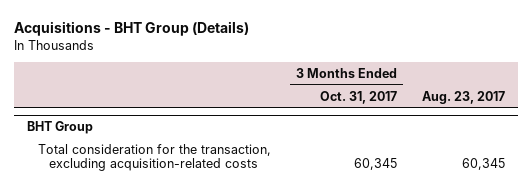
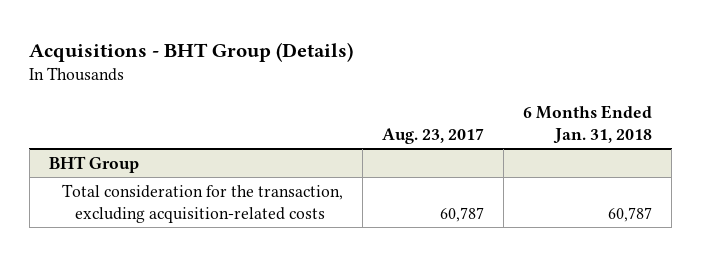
- | 3 Months Ended Oct. 31, 2017 | Aug. 23, 2017
+ | Aug. 23, 2017 | 6 Months Ended Jan. 31, 2018
@ BHT Group
- Total consideration for the transaction, excluding acquisition-related costs | 60,345 | 60,345
+ Total consideration for the transaction, excluding acquisition-related costs | 60,787 | 60,787

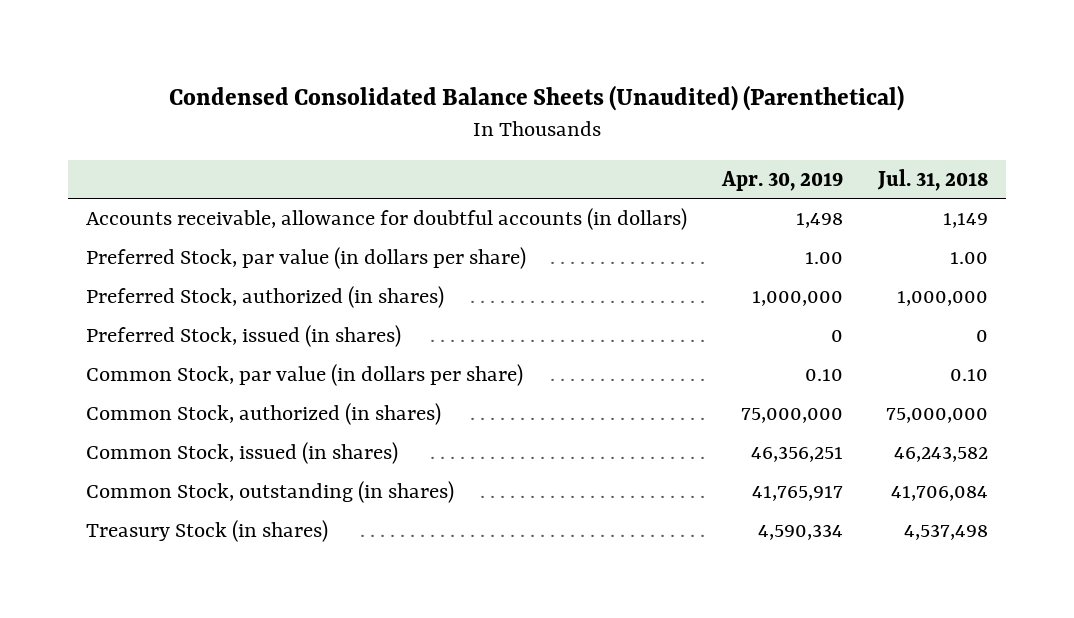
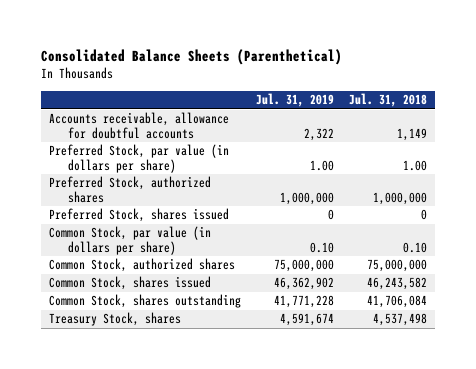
- Condensed Consolidated Balance Sheets (Unaudited) (Parenthetical)
+ Consolidated Balance Sheets (Parenthetical)
- | Apr. 30, 2019 | Jul. 31, 2018
+ | Jul. 31, 2019 | Jul. 31, 2018
- Accounts receivable, allowance for doubtful accounts (in dollars) | 1,498 | 1,149
+ Accounts receivable, allowance for doubtful accounts | 2,322 | 1,149
- Preferred Stock, authorized (in shares) | 1,000,000 | 1,000,000
- Preferred Stock, issued (in shares) | 0 | 0
+ Preferred Stock, authorized shares | 1,000,000 | 1,000,000
+ Preferred Stock, shares issued | 0 | 0
- Common Stock, authorized (in shares) | 75,000,000 | 75,000,000
- Common Stock, issued (in shares) | 46,356,251 | 46,243,582
- Common Stock, outstanding (in shares) | 41,765,917 | 41,706,084
- Treasury Stock (in shares) | 4,590,334 | 4,537,498
+ Common Stock, authorized shares | 75,000,000 | 75,000,000
+ Common Stock, shares issued | 46,362,902 | 46,243,582
+ Common Stock, shares outstanding | 41,771,228 | 41,706,084
+ Treasury Stock, shares | 4,591,674 | 4,537,498

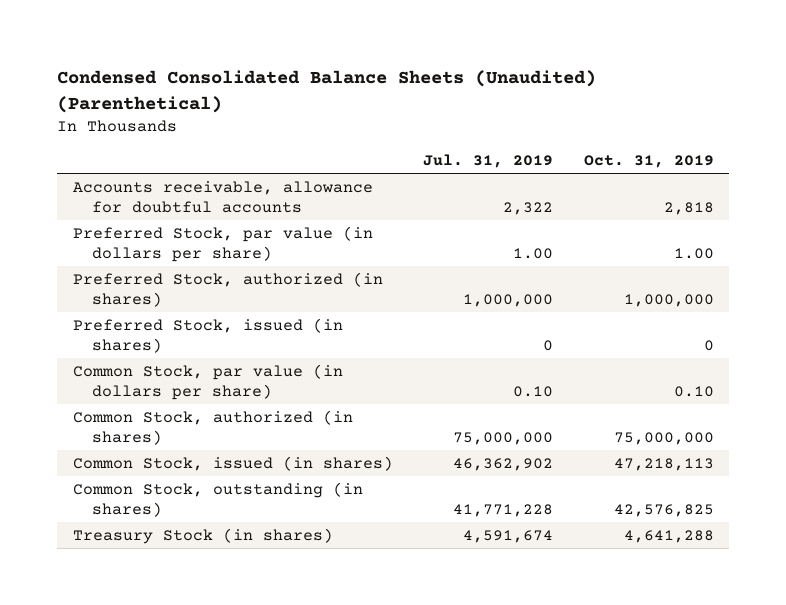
- Consolidated Balance Sheets (Parenthetical)
+ Condensed Consolidated Balance Sheets (Unaudited) (Parenthetical)
- | Jul. 31, 2019 | Jul. 31, 2018
+ | Jul. 31, 2019 | Oct. 31, 2019
- Preferred Stock, authorized shares | 1,000,000 | 1,000,000
- Preferred Stock, shares issued | 0 | 0
+ Preferred Stock, authorized (in shares) | 1,000,000 | 1,000,000
+ Preferred Stock, issued (in shares) | 0 | 0
- Common Stock, authorized shares | 75,000,000 | 75,000,000
- Common Stock, shares issued | 46,362,902 | 46,243,582
- Common Stock, shares outstanding | 41,771,228 | 41,706,084
- Treasury Stock, shares | 4,591,674 | 4,537,498
+ Common Stock, authorized (in shares) | 75,000,000 | 75,000,000
+ Common Stock, issued (in shares) | 46,362,902 | 47,218,113
+ Common Stock, outstanding (in shares) | 41,771,228 | 42,576,825
+ Treasury Stock (in shares) | 4,591,674 | 4,641,288

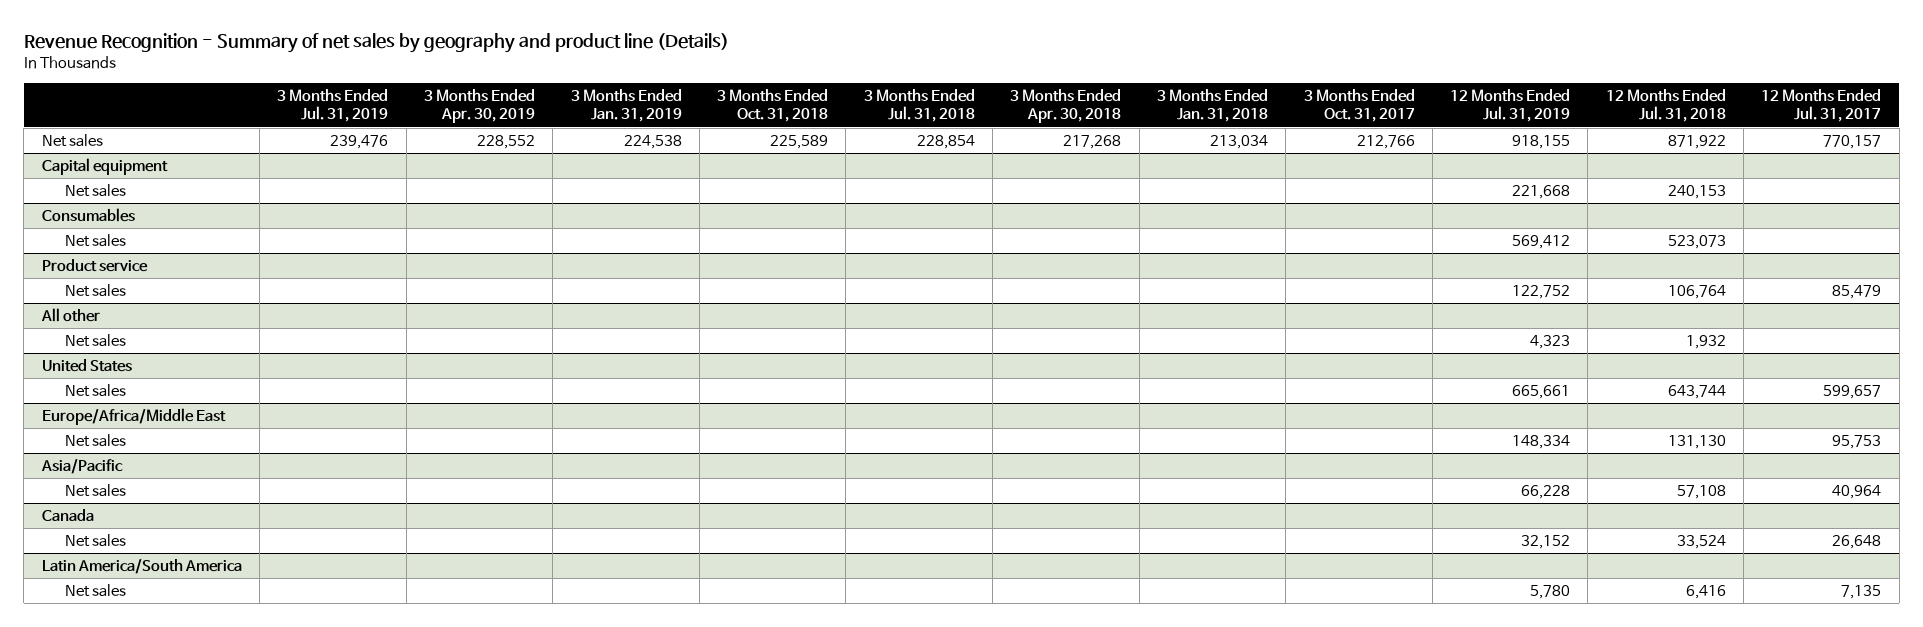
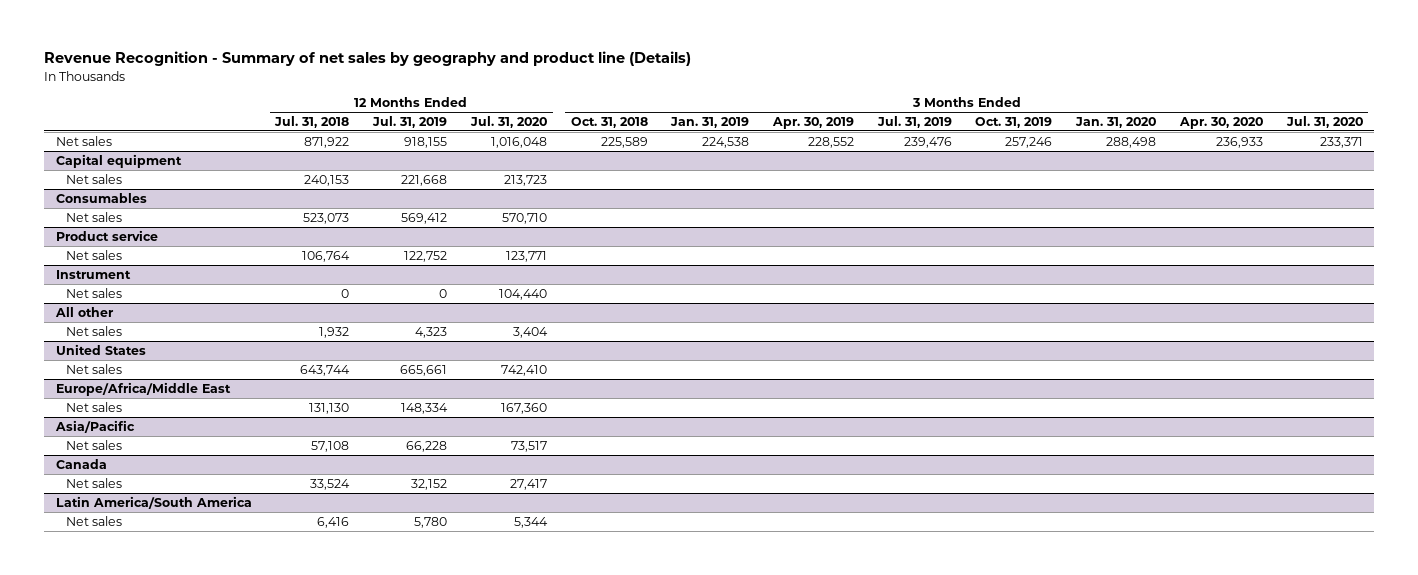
- | 3 Months Ended Jul. 31, 2019 | 3 Months Ended Apr. 30, 2019 | 3 Months Ended Jan. 31, 2019 | 3 Months Ended Oct. 31, 2018 | 3 Months Ended Jul. 31, 2018 | 3 Months Ended Apr. 30, 2018 | 3 Months Ended Jan. 31, 2018 | 3 Months Ended Oct. 31, 2017 | 12 Months Ended Jul. 31, 2019 | 12 Months Ended Jul. 31, 2018 | 12 Months Ended Jul. 31, 2017
+ | 12 Months Ended Jul. 31, 2018 | 12 Months Ended Jul. 31, 2019 | 12 Months Ended Jul. 31, 2020 | 3 Months Ended Oct. 31, 2018 | 3 Months Ended Jan. 31, 2019 | 3 Months Ended Apr. 30, 2019 | 3 Months Ended Jul. 31, 2019 | 3 Months Ended Oct. 31, 2019 | 3 Months Ended Jan. 31, 2020 | 3 Months Ended Apr. 30, 2020 | 3 Months Ended Jul. 31, 2020
+ Instrument
+ Net sales | 0 | 0 | 104,440 | | | | | | | |

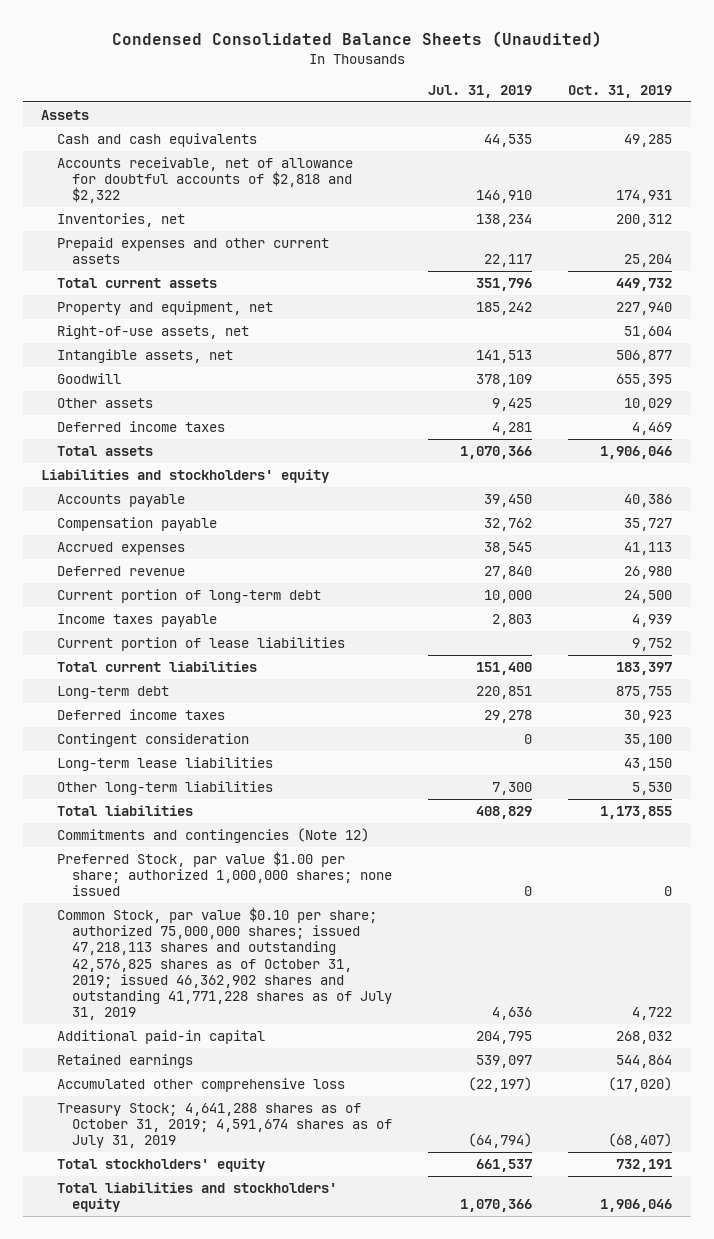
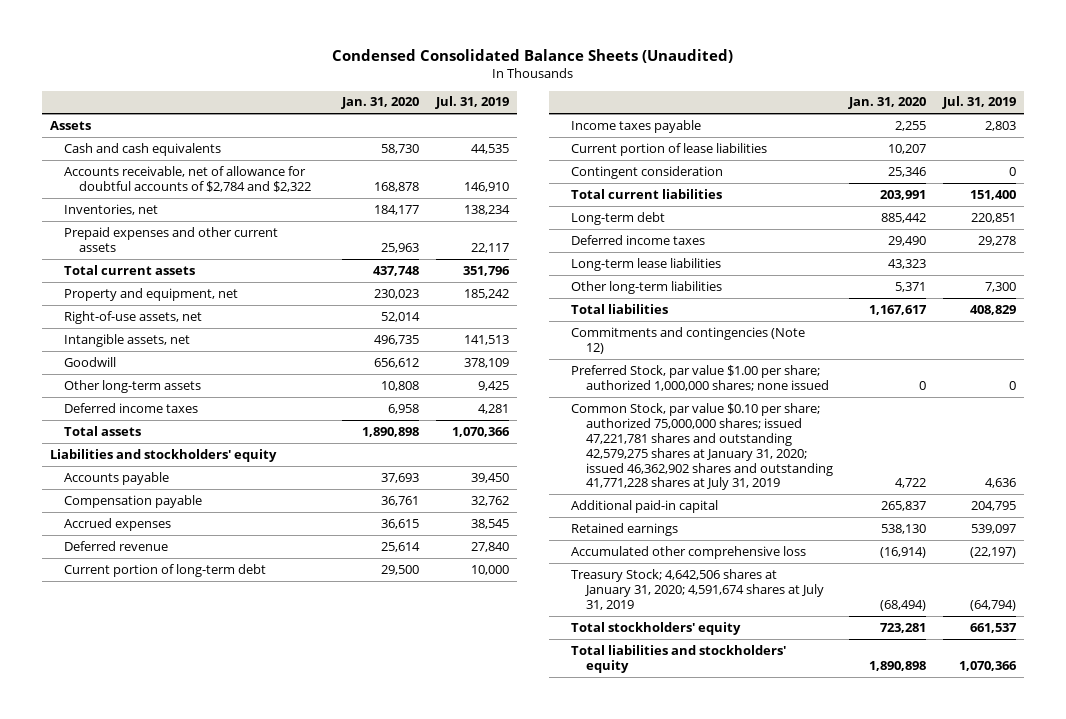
- | Jul. 31, 2019 | Oct. 31, 2019
+ | Jan. 31, 2020 | Jul. 31, 2019
- Accounts receivable, net of allowance for doubtful accounts of $2,818 and $2,322 | 146,910 | 174,931
+ Accounts receivable, net of allowance for doubtful accounts of $2,784 and $2,322 | 168,878 | 146,910
- Other assets | 9,425 | 10,029
+ Other long-term assets | 10,808 | 9,425
moved up: Contingent consideration | 25,346 | 0
- Common Stock, par value $0.10 per share; authorized 75,000,000 shares; issued 47,218,113 shares and outstanding 42,576,825 shares as of October 31, 2019; issued 46,362,902 shares and outstanding 41,771,228 shares as of July 31, 2019 | 4,636 | 4,722
+ Common Stock, par value $0.10 per share; authorized 75,000,000 shares; issued 47,221,781 shares and outstanding 42,579,275 shares at January 31, 2020; issued 46,362,902 shares and outstanding 41,771,228 shares at July 31, 2019 | 4,722 | 4,636
- Treasury Stock; 4,641,288 shares as of October 31, 2019; 4,591,674 shares as of July 31, 2019 | (64,794) | (68,407)
+ Treasury Stock; 4,642,506 shares at January 31, 2020; 4,591,674 shares at July 31, 2019 | (68,494) | (64,794)

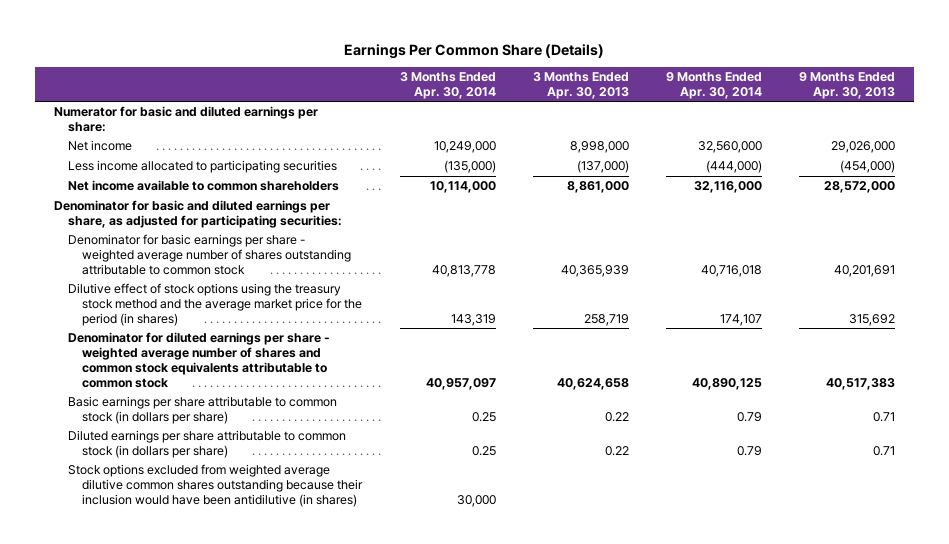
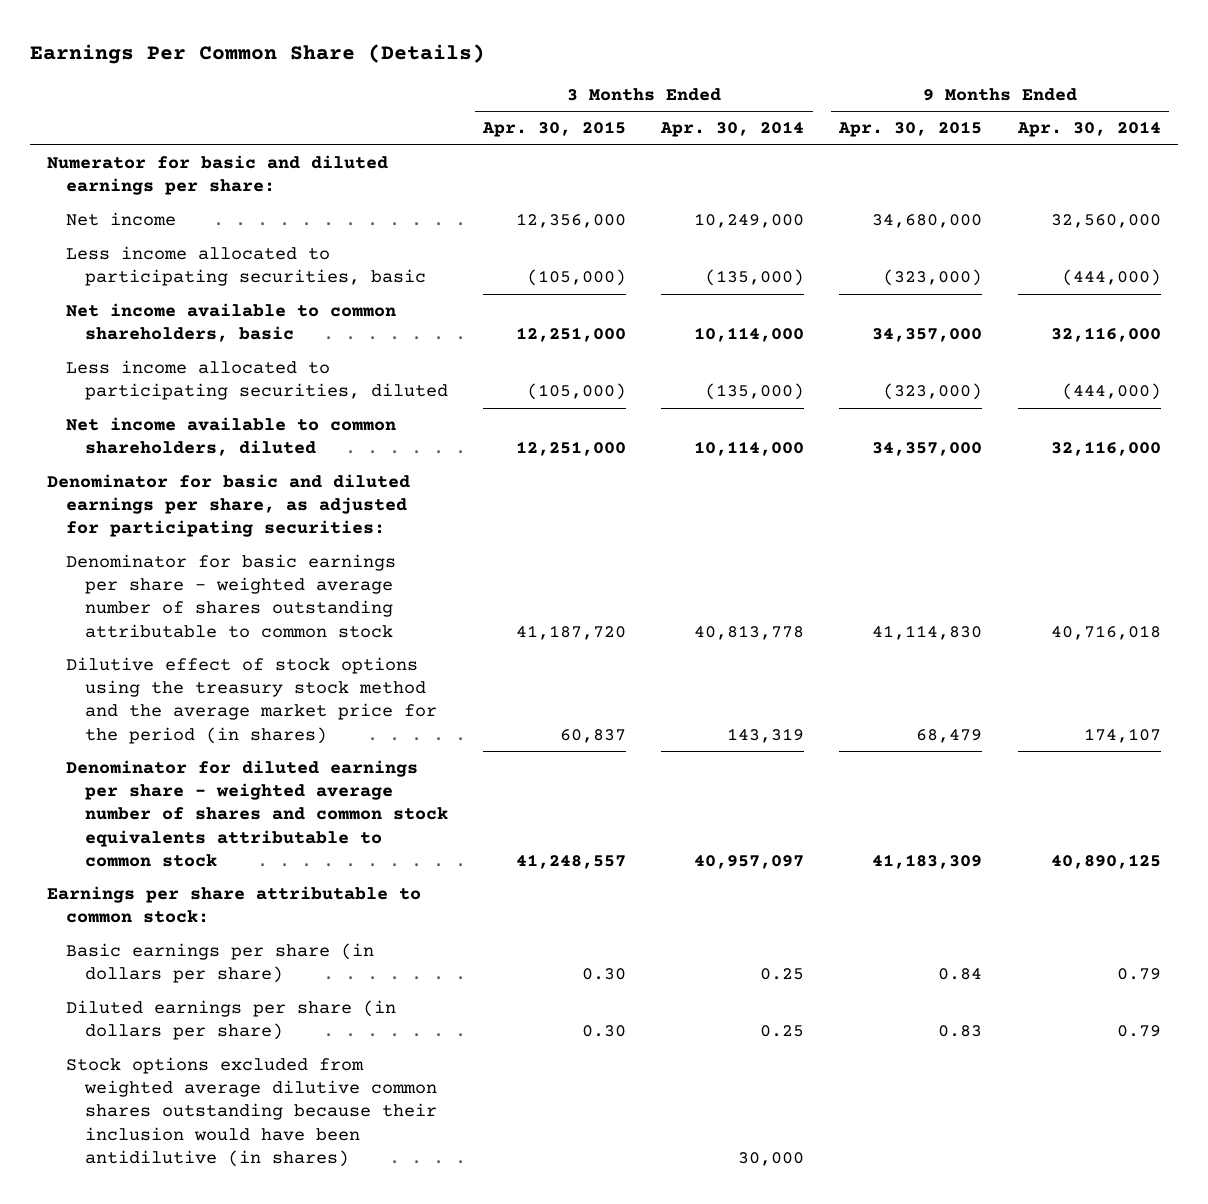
- | 3 Months Ended Apr. 30, 2014 | 3 Months Ended Apr. 30, 2013 | 9 Months Ended Apr. 30, 2014 | 9 Months Ended Apr. 30, 2013
+ | 3 Months Ended Apr. 30, 2015 | 3 Months Ended Apr. 30, 2014 | 9 Months Ended Apr. 30, 2015 | 9 Months Ended Apr. 30, 2014
- Less income allocated to participating securities | (135,000) | (137,000) | (444,000) | (454,000)
- Net income available to common shareholders | 10,114,000 | 8,861,000 | 32,116,000 | 28,572,000
+ Less income allocated to participating securities, basic | (105,000) | (135,000) | (323,000) | (444,000)
+ Net income available to common shareholders, basic | 12,251,000 | 10,114,000 | 34,357,000 | 32,116,000
+ Less income allocated to participating securities, diluted | (105,000) | (135,000) | (323,000) | (444,000)
+ Net income available to common shareholders, diluted | 12,251,000 | 10,114,000 | 34,357,000 | 32,116,000
- Basic earnings per share attributable to common stock (in dollars per share) | 0.25 | 0.22 | 0.79 | 0.71
- Diluted earnings per share attributable to common stock (in dollars per share) | 0.25 | 0.22 | 0.79 | 0.71
+ Earnings per share attributable to common stock:
+ Basic earnings per share (in dollars per share) | 0.30 | 0.25 | 0.84 | 0.79
+ Diluted earnings per share (in dollars per share) | 0.30 | 0.25 | 0.83 | 0.79

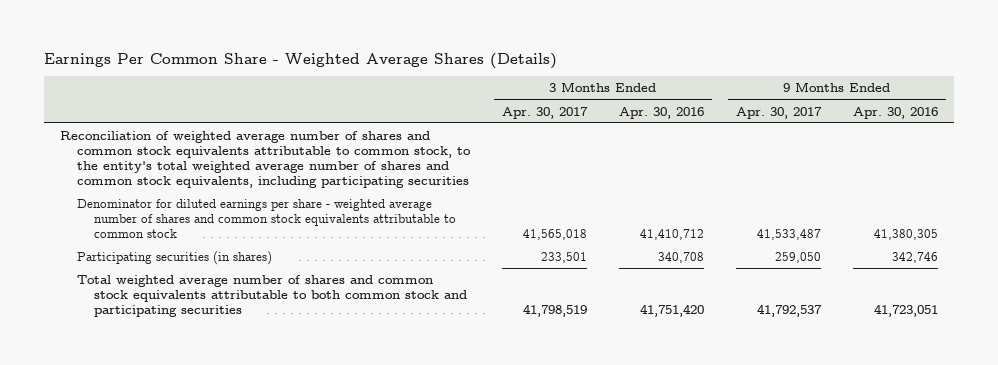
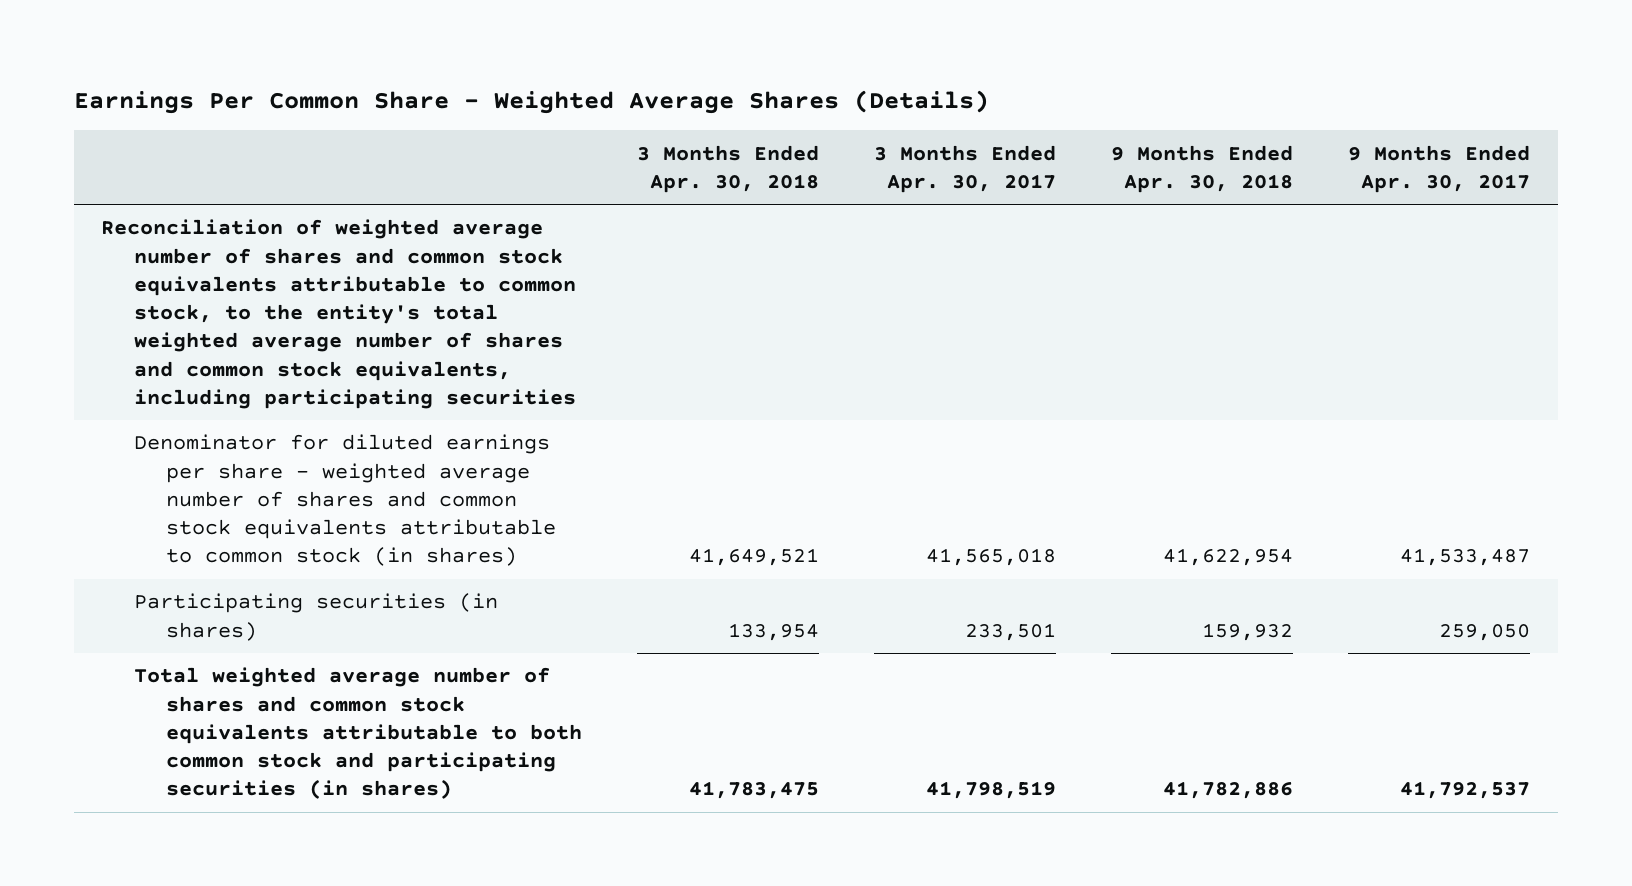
- | 3 Months Ended Apr. 30, 2017 | 3 Months Ended Apr. 30, 2016 | 9 Months Ended Apr. 30, 2017 | 9 Months Ended Apr. 30, 2016
+ | 3 Months Ended Apr. 30, 2018 | 3 Months Ended Apr. 30, 2017 | 9 Months Ended Apr. 30, 2018 | 9 Months Ended Apr. 30, 2017
- Denominator for diluted earnings per share - weighted average number of shares and common stock equivalents attributable to common stock | 41,565,018 | 41,410,712 | 41,533,487 | 41,380,305
+ Denominator for diluted earnings per share - weighted average number of shares and common stock equivalents attributable to common stock (in shares) | 41,649,521 | 41,565,018 | 41,622,954 | 41,533,487
- Total weighted average number of shares and common stock equivalents attributable to both common stock and participating securities | 41,798,519 | 41,751,420 | 41,792,537 | 41,723,051
+ Total weighted average number of shares and common stock equivalents attributable to both common stock and participating securities (in shares) | 41,783,475 | 41,798,519 | 41,782,886 | 41,792,537

